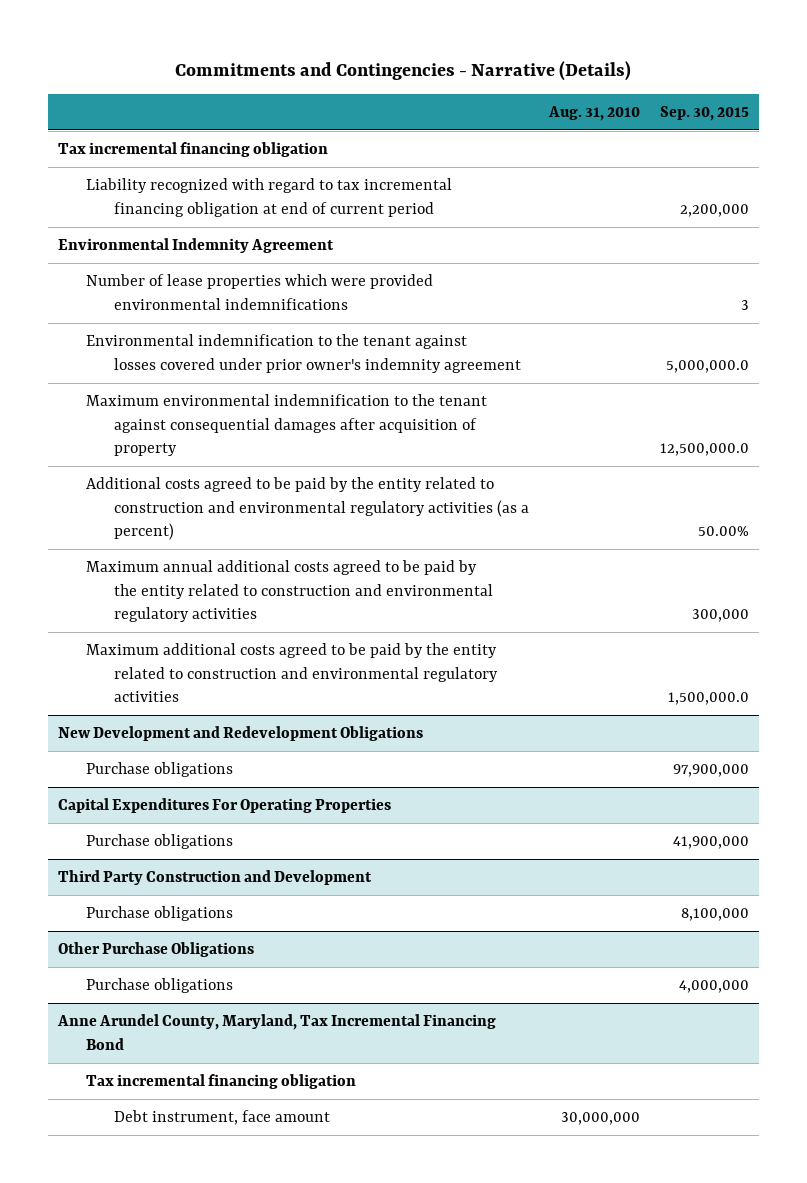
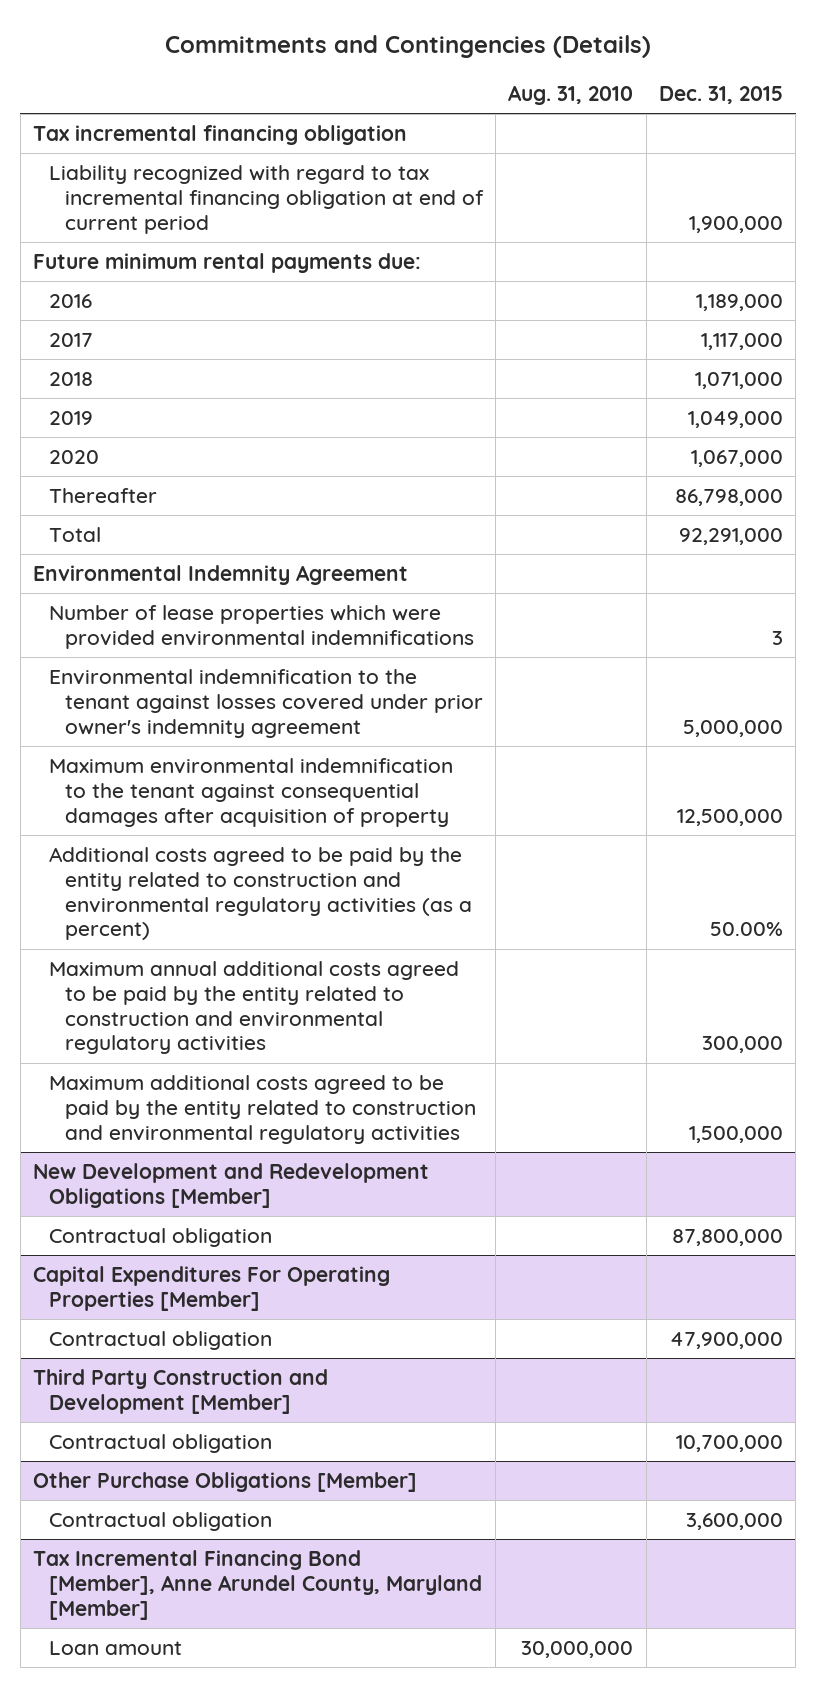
- Commitments and Contingencies - Narrative (Details)
+ Commitments and Contingencies (Details)
- | Aug. 31, 2010 | Sep. 30, 2015
+ | Aug. 31, 2010 | Dec. 31, 2015
+ Future minimum rental payments due:
+ 2016 | | 1,189,000
+ 2017 | | 1,117,000
+ 2018 | | 1,071,000
+ 2019 | | 1,049,000
+ 2020 | | 1,067,000
+ Thereafter | | 86,798,000
+ Total | | 92,291,000
- New Development and Redevelopment Obligations
- Purchase obligations | | 97,900,000
- Capital Expenditures For Operating Properties
- Purchase obligations | | 41,900,000
- Third Party Construction and Development
- Purchase obligations | | 8,100,000
- Other Purchase Obligations
- Purchase obligations | | 4,000,000
- Anne Arundel County, Maryland, Tax Incremental Financing Bond
- Tax incremental financing obligation
- Debt instrument, face amount | 30,000,000 |
+ New Development and Redevelopment Obligations [Member]
+ Contractual obligation | | 87,800,000
+ Capital Expenditures For Operating Properties [Member]
+ Contractual obligation | | 47,900,000
+ Third Party Construction and Development [Member]
+ Contractual obligation | | 10,700,000
+ Other Purchase Obligations [Member]
+ Contractual obligation | | 3,600,000
+ Tax Incremental Financing Bond [Member], Anne Arundel County, Maryland [Member]
+ Loan amount | 30,000,000 |

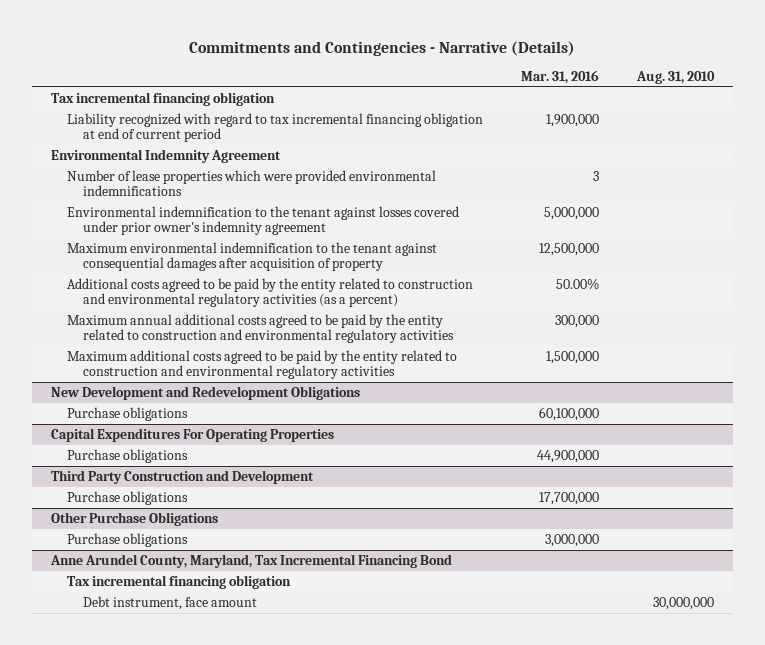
- Commitments and Contingencies (Details)
+ Commitments and Contingencies - Narrative (Details)
- | Aug. 31, 2010 | Dec. 31, 2015
+ | Mar. 31, 2016 | Aug. 31, 2010
- Future minimum rental payments due:
- 2016 | | 1,189,000
- 2017 | | 1,117,000
- 2018 | | 1,071,000
- 2019 | | 1,049,000
- 2020 | | 1,067,000
- Thereafter | | 86,798,000
- Total | | 92,291,000
- New Development and Redevelopment Obligations [Member]
- Contractual obligation | | 87,800,000
- Capital Expenditures For Operating Properties [Member]
- Contractual obligation | | 47,900,000
- Third Party Construction and Development [Member]
- Contractual obligation | | 10,700,000
- Other Purchase Obligations [Member]
- Contractual obligation | | 3,600,000
- Tax Incremental Financing Bond [Member], Anne Arundel County, Maryland [Member]
- Loan amount | 30,000,000 |
+ New Development and Redevelopment Obligations
+ Purchase obligations | 60,100,000 |
+ Capital Expenditures For Operating Properties
+ Purchase obligations | 44,900,000 |
+ Third Party Construction and Development
+ Purchase obligations | 17,700,000 |
+ Other Purchase Obligations
+ Purchase obligations | 3,000,000 |
+ Anne Arundel County, Maryland, Tax Incremental Financing Bond
+ Tax incremental financing obligation
+ Debt instrument, face amount | | 30,000,000

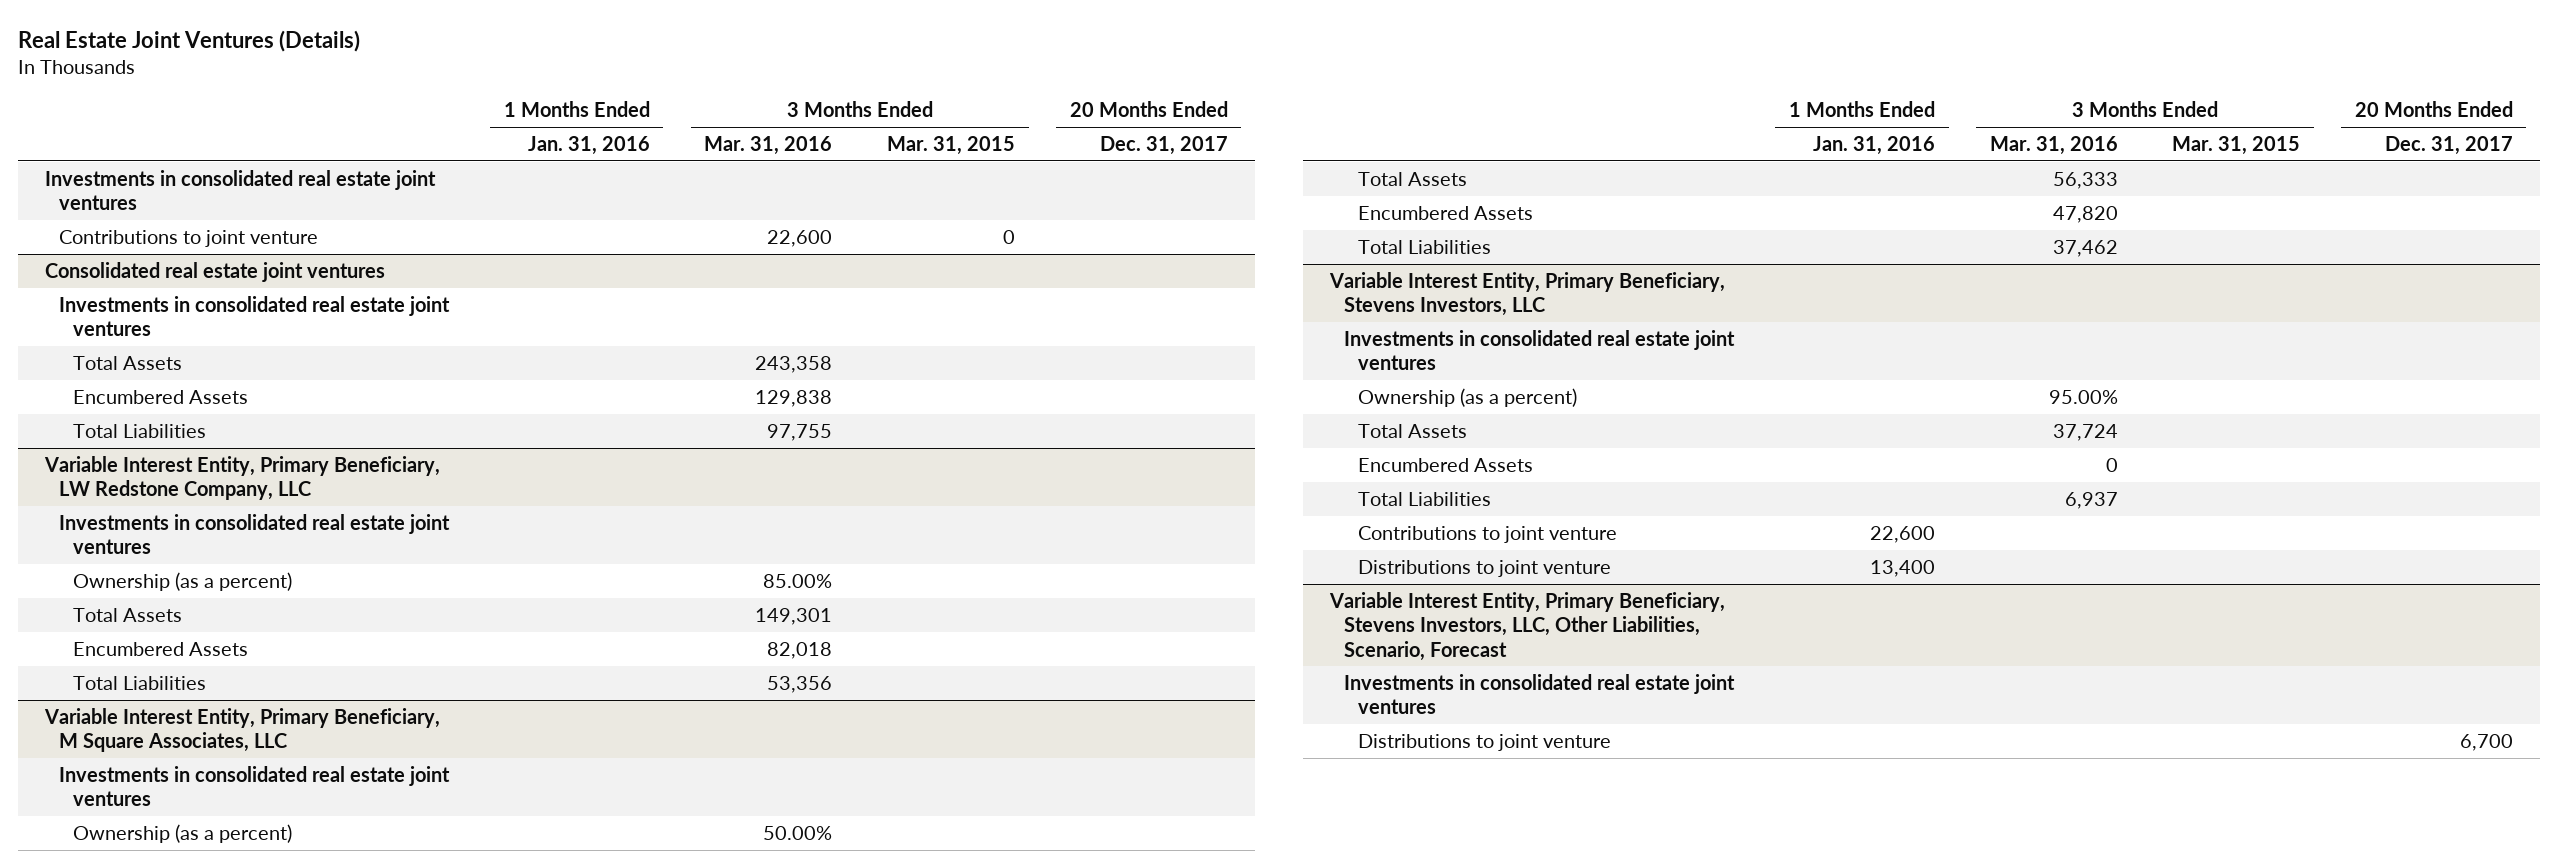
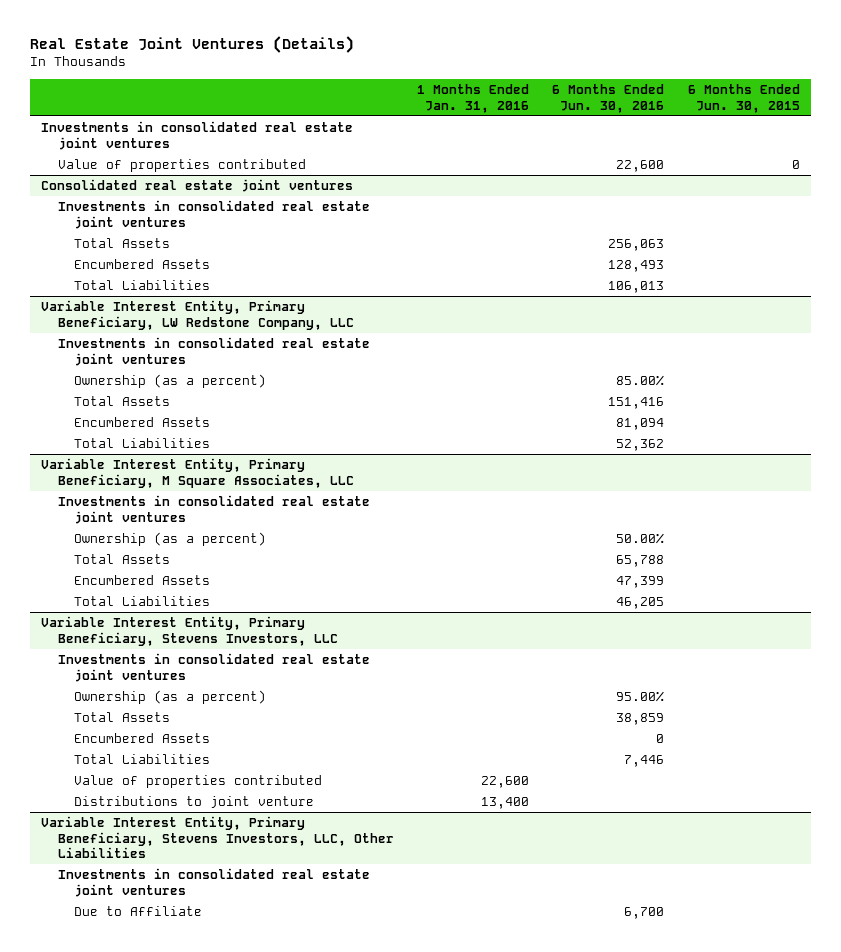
- | 1 Months Ended Jan. 31, 2016 | 3 Months Ended Mar. 31, 2016 | 3 Months Ended Mar. 31, 2015 | 20 Months Ended Dec. 31, 2017
+ | 1 Months Ended Jan. 31, 2016 | 6 Months Ended Jun. 30, 2016 | 6 Months Ended Jun. 30, 2015
- Contributions to joint venture | | 22,600 | 0 |
+ Value of properties contributed | | 22,600 | 0
@ Variable Interest Entity, Primary Beneficiary, Stevens Investors, LLC
- Contributions to joint venture | 22,600 | | |
+ Value of properties contributed | 22,600 | |
- Variable Interest Entity, Primary Beneficiary, Stevens Investors, LLC, Other Liabilities, Scenario, Forecast
+ Variable Interest Entity, Primary Beneficiary, Stevens Investors, LLC, Other Liabilities
- Distributions to joint venture | | | | 6,700
+ Due to Affiliate | | 6,700 |

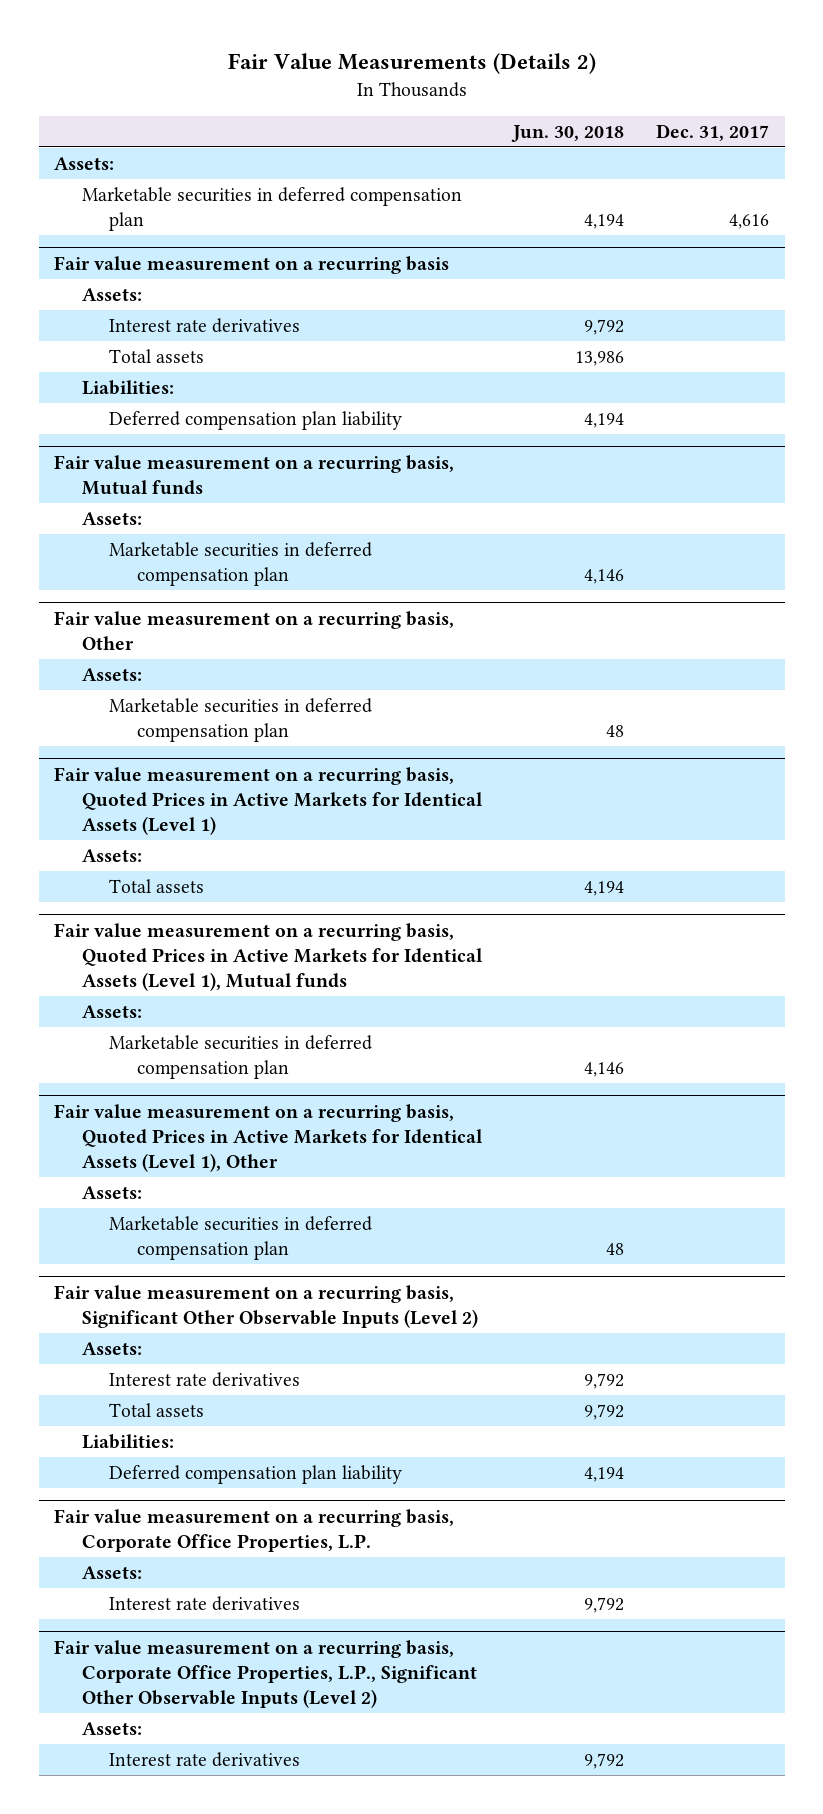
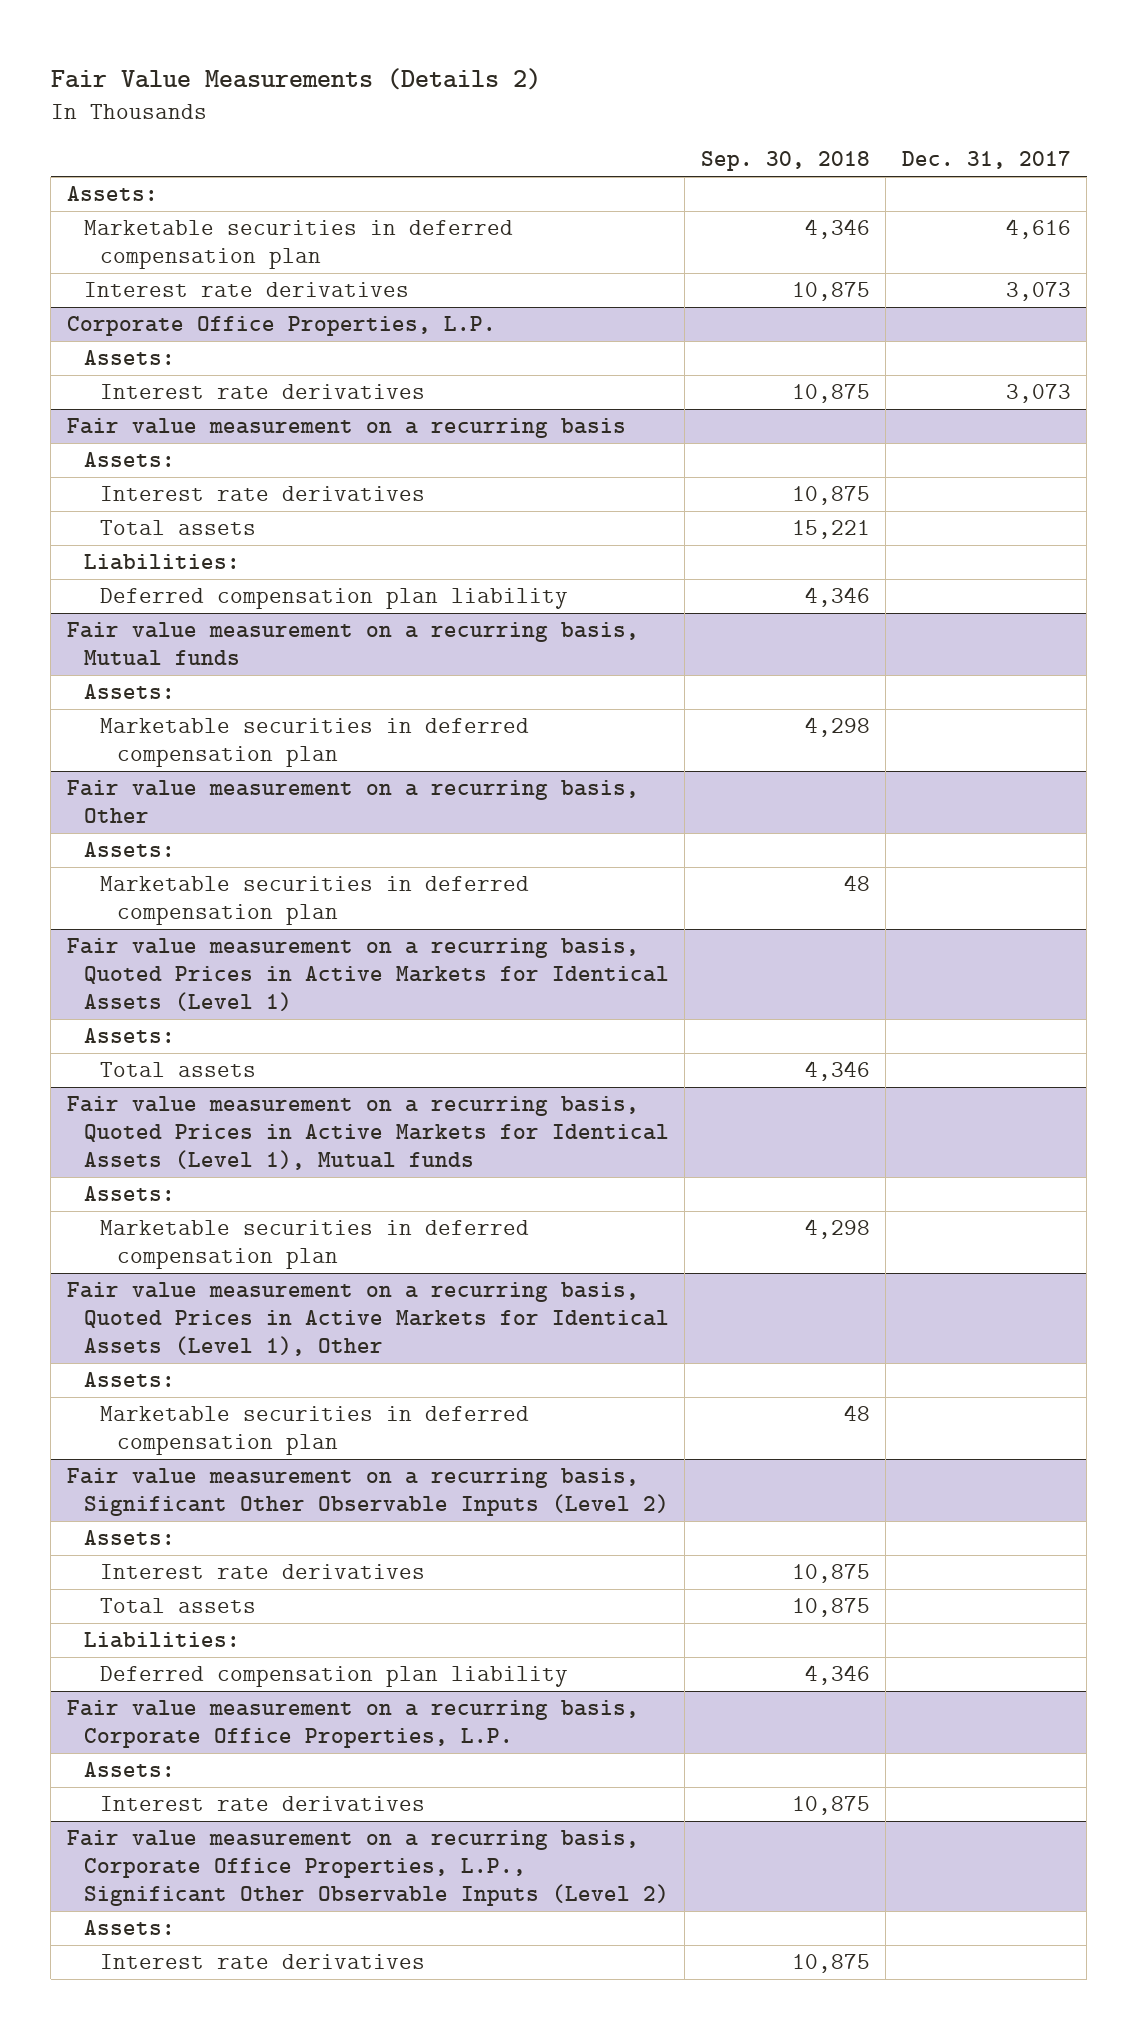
- | Jun. 30, 2018 | Dec. 31, 2017
+ | Sep. 30, 2018 | Dec. 31, 2017
+ Interest rate derivatives | 10,875 | 3,073
+ Corporate Office Properties, L.P.
+ Assets:
+ Interest rate derivatives | 10,875 | 3,073

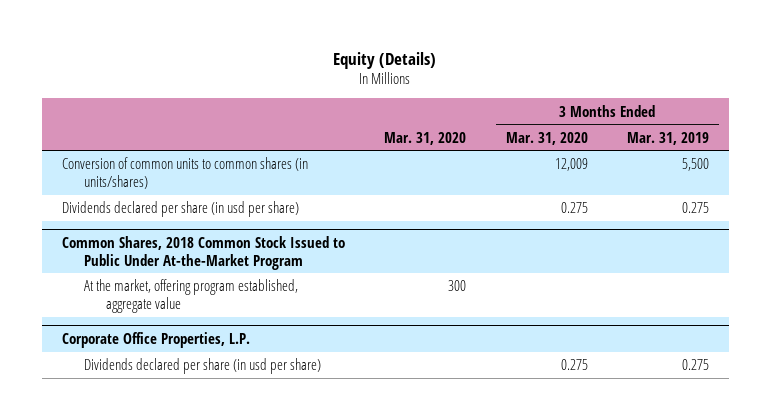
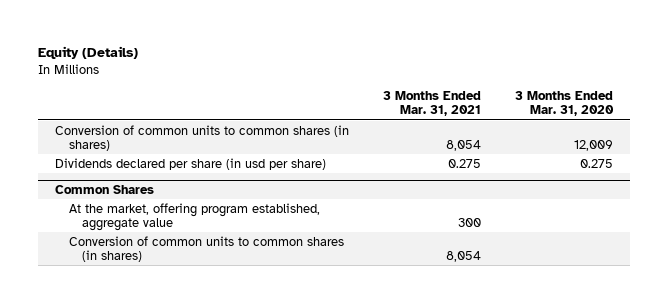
- | Mar. 31, 2020 | 3 Months Ended Mar. 31, 2020 | 3 Months Ended Mar. 31, 2019
+ | 3 Months Ended Mar. 31, 2021 | 3 Months Ended Mar. 31, 2020
- Conversion of common units to common shares (in units/shares) | | 12,009 | 5,500
+ Conversion of common units to common shares (in shares) | 8,054 | 12,009
- Common Shares, 2018 Common Stock Issued to Public Under At-the-Market Program
+ Common Shares
- Corporate Office Properties, L.P.
- Dividends declared per share (in usd per share) | | 0.275 | 0.275
+ Conversion of common units to common shares (in shares) | 8,054 |

